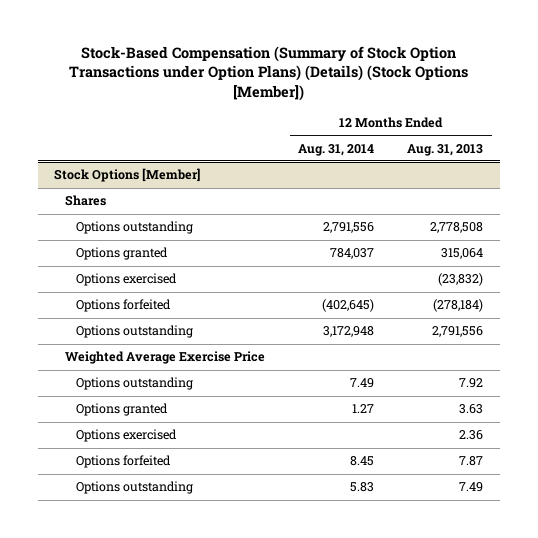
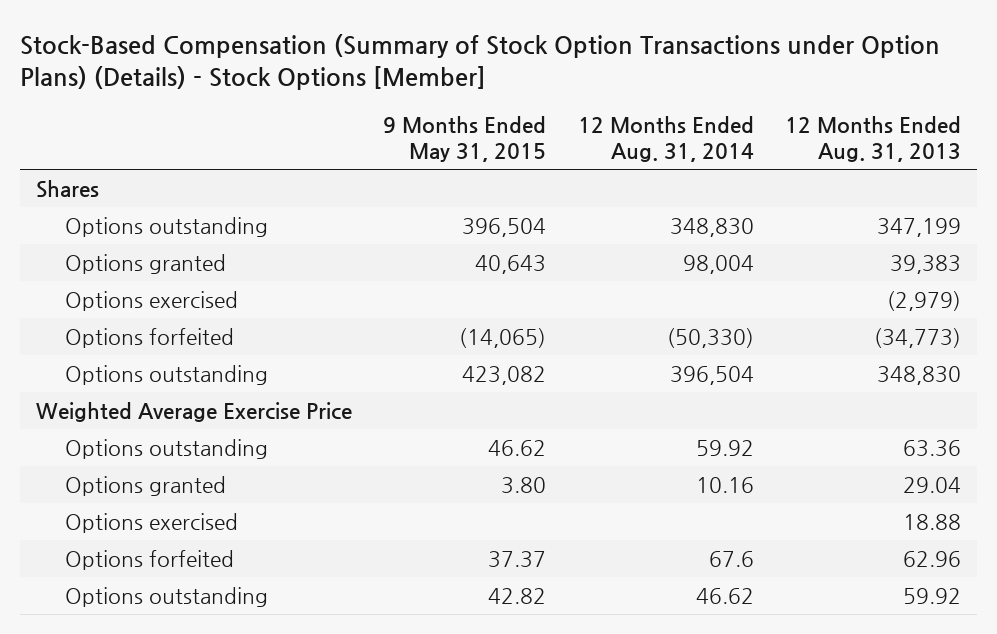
- Stock-Based Compensation (Summary of Stock Option Transactions under Option Plans) (Details) (Stock Options [Member])
+ Stock-Based Compensation (Summary of Stock Option Transactions under Option Plans) (Details) - Stock Options [Member]
- | 12 Months Ended Aug. 31, 2014 | 12 Months Ended Aug. 31, 2013
+ | 9 Months Ended May 31, 2015 | 12 Months Ended Aug. 31, 2014 | 12 Months Ended Aug. 31, 2013
- Stock Options [Member]
- Options outstanding | 2,791,556 | 2,778,508
- Options granted | 784,037 | 315,064
- Options exercised | | (23,832)
- Options forfeited | (402,645) | (278,184)
- Options outstanding | 3,172,948 | 2,791,556
+ Options outstanding | 396,504 | 348,830 | 347,199
+ Options granted | 40,643 | 98,004 | 39,383
+ Options exercised | | | (2,979)
+ Options forfeited | (14,065) | (50,330) | (34,773)
+ Options outstanding | 423,082 | 396,504 | 348,830
- Options outstanding | 7.49 | 7.92
- Options granted | 1.27 | 3.63
- Options exercised | | 2.36
- Options forfeited | 8.45 | 7.87
- Options outstanding | 5.83 | 7.49
+ Options outstanding | 46.62 | 59.92 | 63.36
+ Options granted | 3.80 | 10.16 | 29.04
+ Options exercised | | | 18.88
+ Options forfeited | 37.37 | 67.6 | 62.96
+ Options outstanding | 42.82 | 46.62 | 59.92

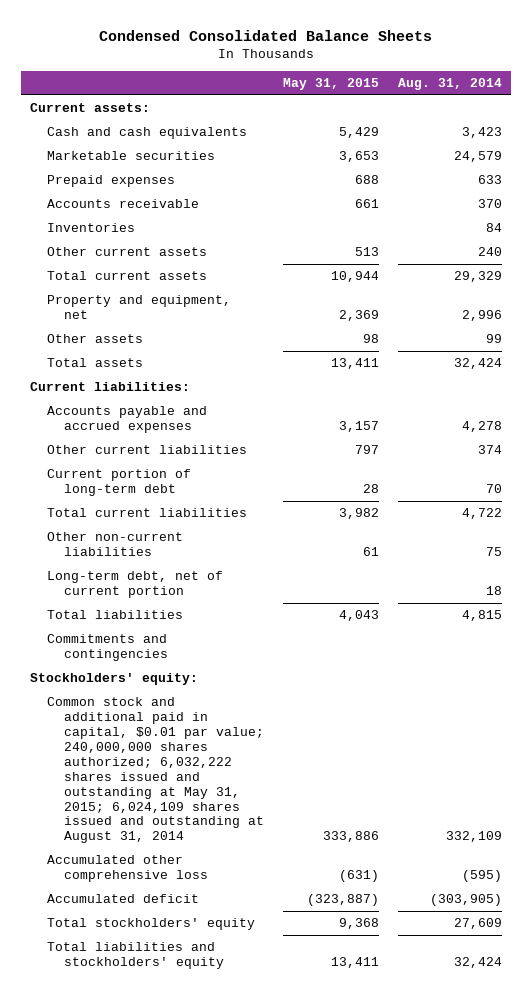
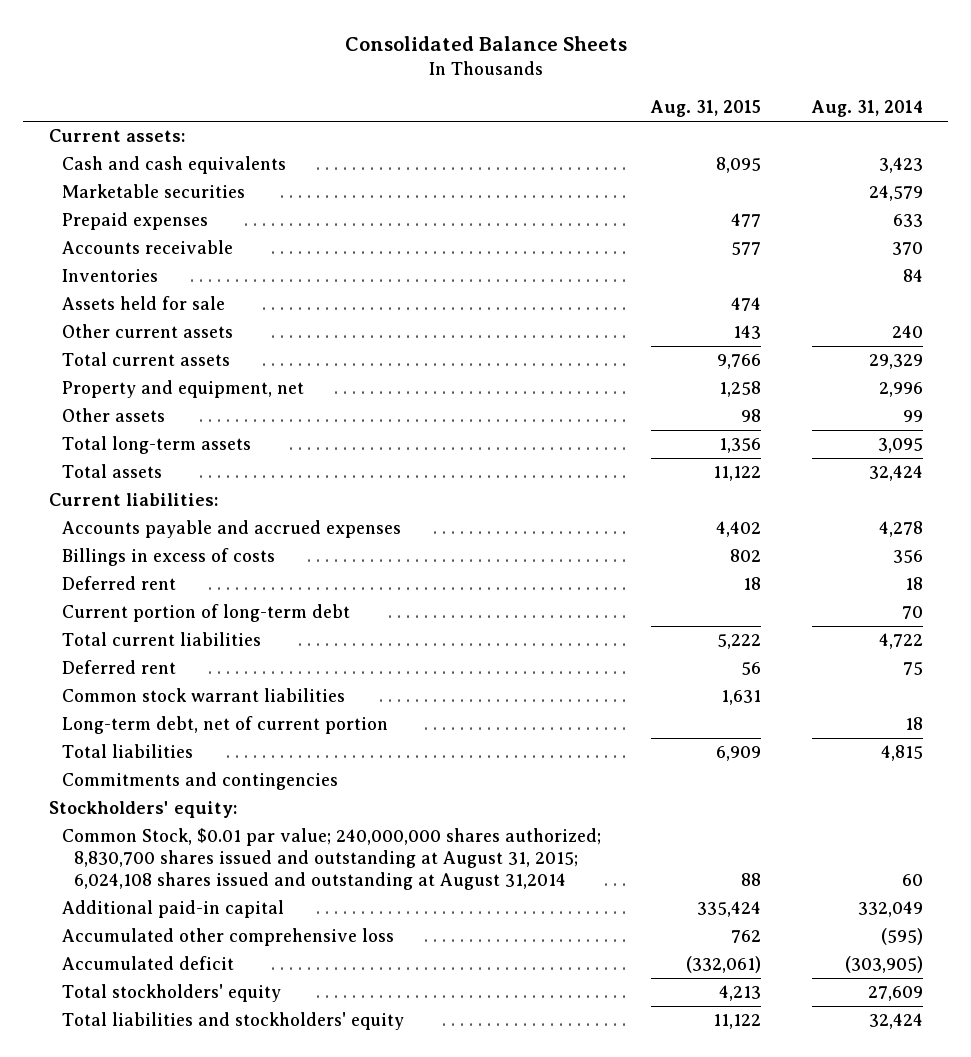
- Condensed Consolidated Balance Sheets
+ Consolidated Balance Sheets
- | May 31, 2015 | Aug. 31, 2014
+ | Aug. 31, 2015 | Aug. 31, 2014
+ Assets held for sale | 474 |
+ Total long-term assets | 1,356 | 3,095
- Other current liabilities | 797 | 374
+ Billings in excess of costs | 802 | 356
+ Deferred rent | 18 | 18
- Other non-current liabilities | 61 | 75
+ Deferred rent | 56 | 75
+ Common stock warrant liabilities | 1,631 |
- Common stock and additional paid in capital, $0.01 par value; 240,000,000 shares authorized; 6,032,222 shares issued and outstanding at May 31, 2015; 6,024,109 shares issued and outstanding at August 31, 2014 | 333,886 | 332,109
+ Common Stock, $0.01 par value; 240,000,000 shares authorized; 8,830,700 shares issued and outstanding at August 31, 2015; 6,024,108 shares issued and outstanding at August 31,2014 | 88 | 60
+ Additional paid-in capital | 335,424 | 332,049

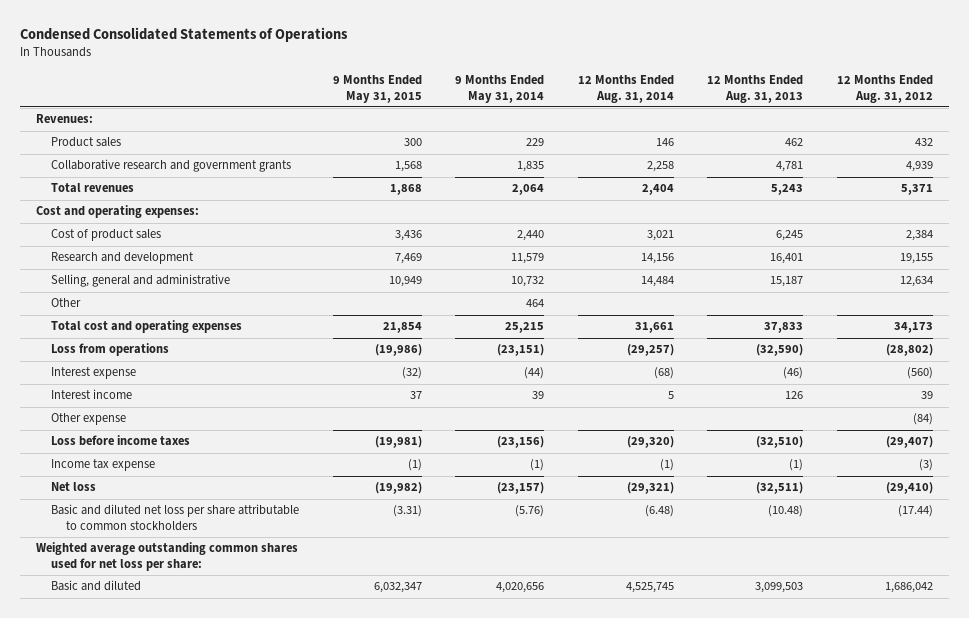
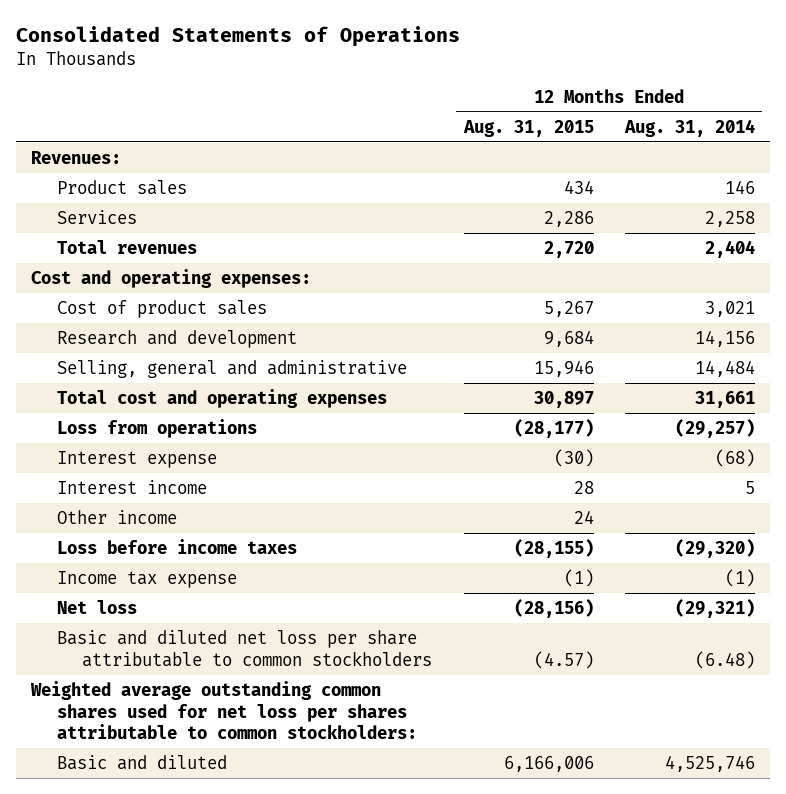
- Condensed Consolidated Statements of Operations
+ Consolidated Statements of Operations
- | 9 Months Ended May 31, 2015 | 9 Months Ended May 31, 2014 | 12 Months Ended Aug. 31, 2014 | 12 Months Ended Aug. 31, 2013 | 12 Months Ended Aug. 31, 2012
+ | 12 Months Ended Aug. 31, 2015 | 12 Months Ended Aug. 31, 2014
- Collaborative research and government grants | 1,568 | 1,835 | 2,258 | 4,781 | 4,939
+ Services | 2,286 | 2,258
- Other | | 464 | | |
- Other expense | | | | | (84)
+ Other income | 24 |
- Weighted average outstanding common shares used for net loss per share:
- Basic and diluted | 6,032,347 | 4,020,656 | 4,525,745 | 3,099,503 | 1,686,042
+ Weighted average outstanding common shares used for net loss per shares attributable to common stockholders:
+ Basic and diluted | 6,166,006 | 4,525,746

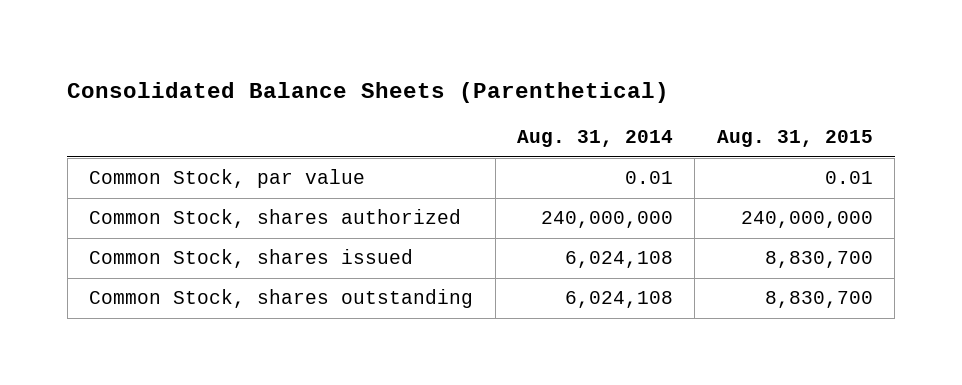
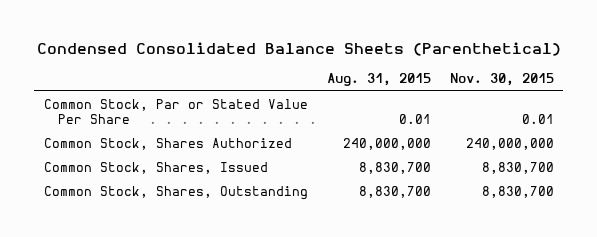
- Consolidated Balance Sheets (Parenthetical)
+ Condensed Consolidated Balance Sheets (Parenthetical)
- | Aug. 31, 2014 | Aug. 31, 2015
+ | Aug. 31, 2015 | Nov. 30, 2015
- Common Stock, par value | 0.01 | 0.01
- Common Stock, shares authorized | 240,000,000 | 240,000,000
- Common Stock, shares issued | 6,024,108 | 8,830,700
- Common Stock, shares outstanding | 6,024,108 | 8,830,700
+ Common Stock, Par or Stated Value Per Share | 0.01 | 0.01
+ Common Stock, Shares Authorized | 240,000,000 | 240,000,000
+ Common Stock, Shares, Issued | 8,830,700 | 8,830,700
+ Common Stock, Shares, Outstanding | 8,830,700 | 8,830,700

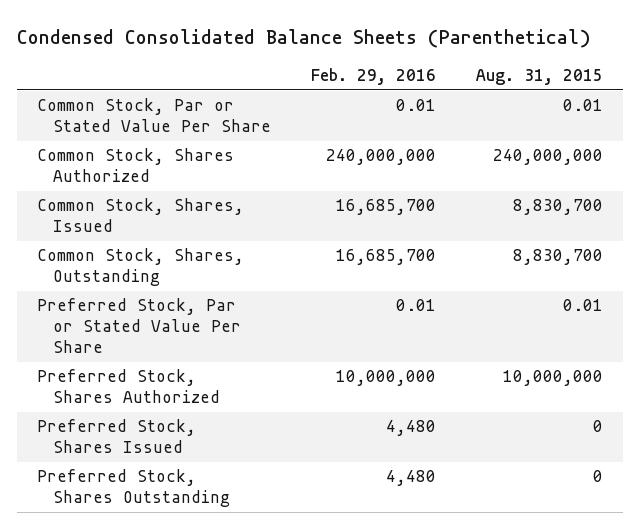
- | Aug. 31, 2015 | Nov. 30, 2015
+ | Feb. 29, 2016 | Aug. 31, 2015
+ Preferred Stock, Par or Stated Value Per Share | 0.01 | 0.01
+ Preferred Stock, Shares Authorized | 10,000,000 | 10,000,000
+ Preferred Stock, Shares Issued | 4,480 | 0
+ Preferred Stock, Shares Outstanding | 4,480 | 0

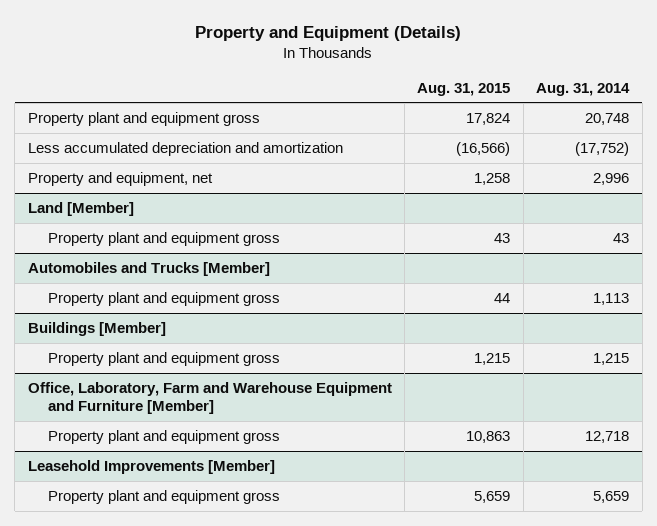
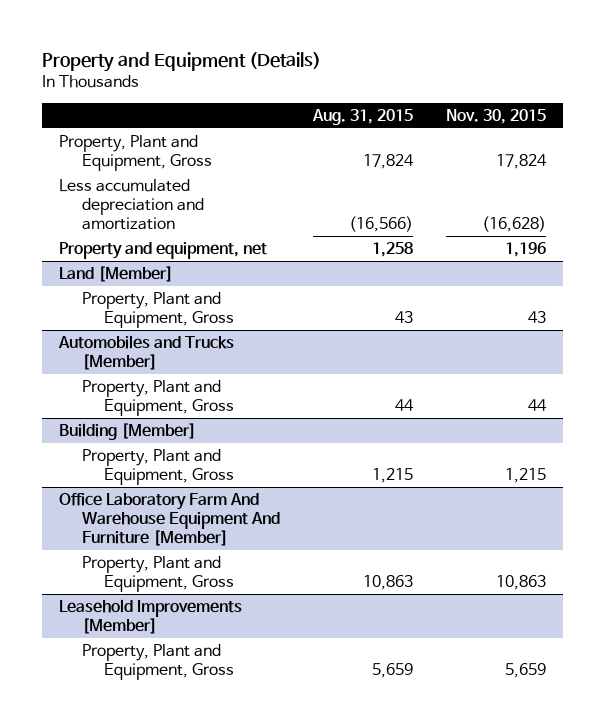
- | Aug. 31, 2015 | Aug. 31, 2014
+ | Aug. 31, 2015 | Nov. 30, 2015
- Property plant and equipment gross | 17,824 | 20,748
+ Property, Plant and Equipment, Gross | 17,824 | 17,824
@ Land [Member]
- Property plant and equipment gross | 43 | 43
+ Property, Plant and Equipment, Gross | 43 | 43
@ Automobiles and Trucks [Member]
- Property plant and equipment gross | 44 | 1,113
- Buildings [Member]
- Property plant and equipment gross | 1,215 | 1,215
- Office, Laboratory, Farm and Warehouse Equipment and Furniture [Member]
- Property plant and equipment gross | 10,863 | 12,718
@ Automobiles and Trucks [Member]
+ Property, Plant and Equipment, Gross | 44 | 44
+ Building [Member]
+ Property, Plant and Equipment, Gross | 1,215 | 1,215
+ Office Laboratory Farm And Warehouse Equipment And Furniture [Member]
+ Property, Plant and Equipment, Gross | 10,863 | 10,863
@ Leasehold Improvements [Member]
- Property plant and equipment gross | 5,659 | 5,659
+ Property, Plant and Equipment, Gross | 5,659 | 5,659

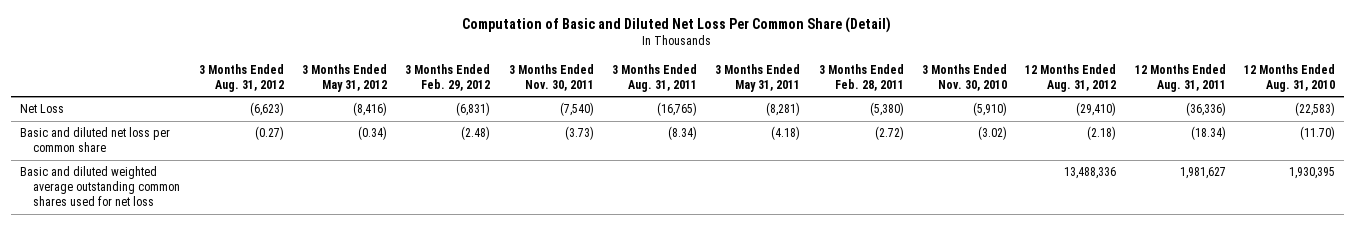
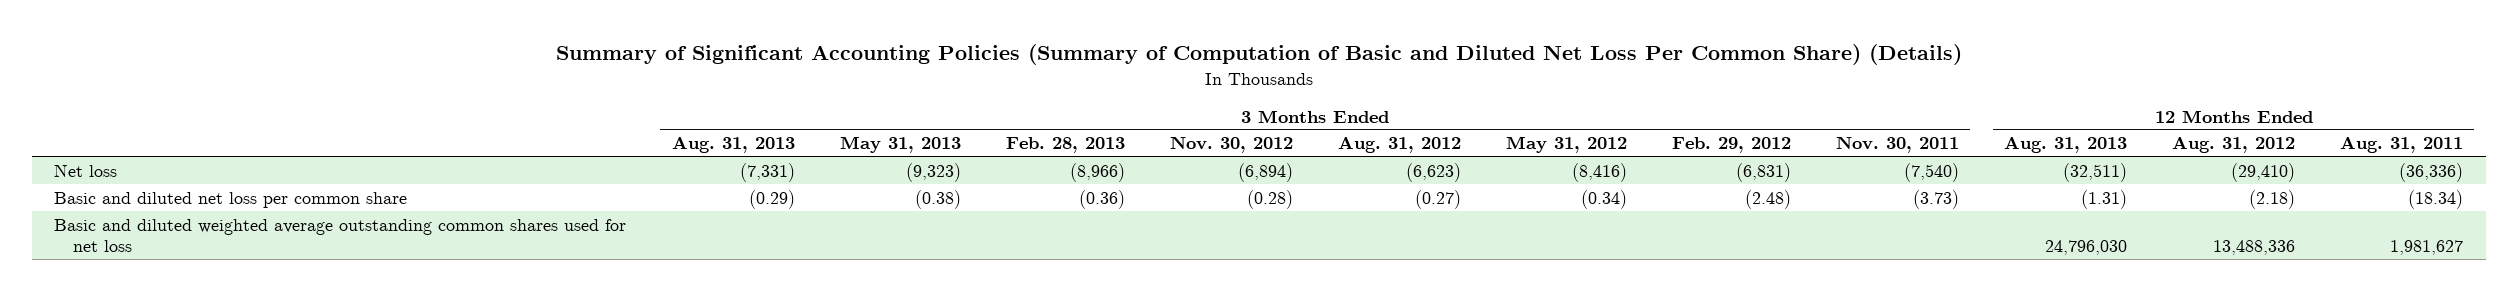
- Computation of Basic and Diluted Net Loss Per Common Share (Detail)
+ Summary of Significant Accounting Policies (Summary of Computation of Basic and Diluted Net Loss Per Common Share) (Details)
- | 3 Months Ended Aug. 31, 2012 | 3 Months Ended May 31, 2012 | 3 Months Ended Feb. 29, 2012 | 3 Months Ended Nov. 30, 2011 | 3 Months Ended Aug. 31, 2011 | 3 Months Ended May 31, 2011 | 3 Months Ended Feb. 28, 2011 | 3 Months Ended Nov. 30, 2010 | 12 Months Ended Aug. 31, 2012 | 12 Months Ended Aug. 31, 2011 | 12 Months Ended Aug. 31, 2010
+ | 3 Months Ended Aug. 31, 2013 | 3 Months Ended May 31, 2013 | 3 Months Ended Feb. 28, 2013 | 3 Months Ended Nov. 30, 2012 | 3 Months Ended Aug. 31, 2012 | 3 Months Ended May 31, 2012 | 3 Months Ended Feb. 29, 2012 | 3 Months Ended Nov. 30, 2011 | 12 Months Ended Aug. 31, 2013 | 12 Months Ended Aug. 31, 2012 | 12 Months Ended Aug. 31, 2011
- Net Loss | (6,623) | (8,416) | (6,831) | (7,540) | (16,765) | (8,281) | (5,380) | (5,910) | (29,410) | (36,336) | (22,583)
+ Net loss | (7,331) | (9,323) | (8,966) | (6,894) | (6,623) | (8,416) | (6,831) | (7,540) | (32,511) | (29,410) | (36,336)

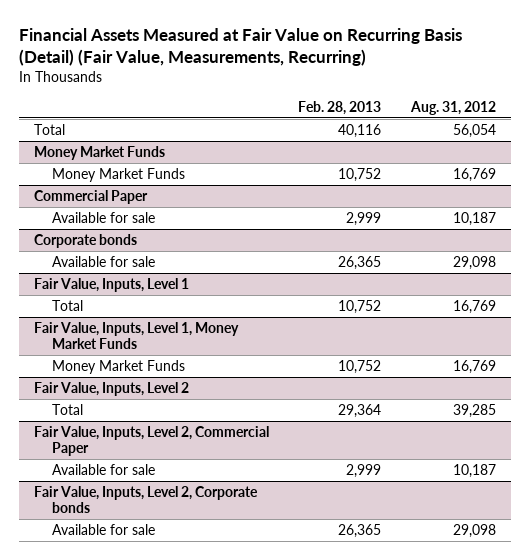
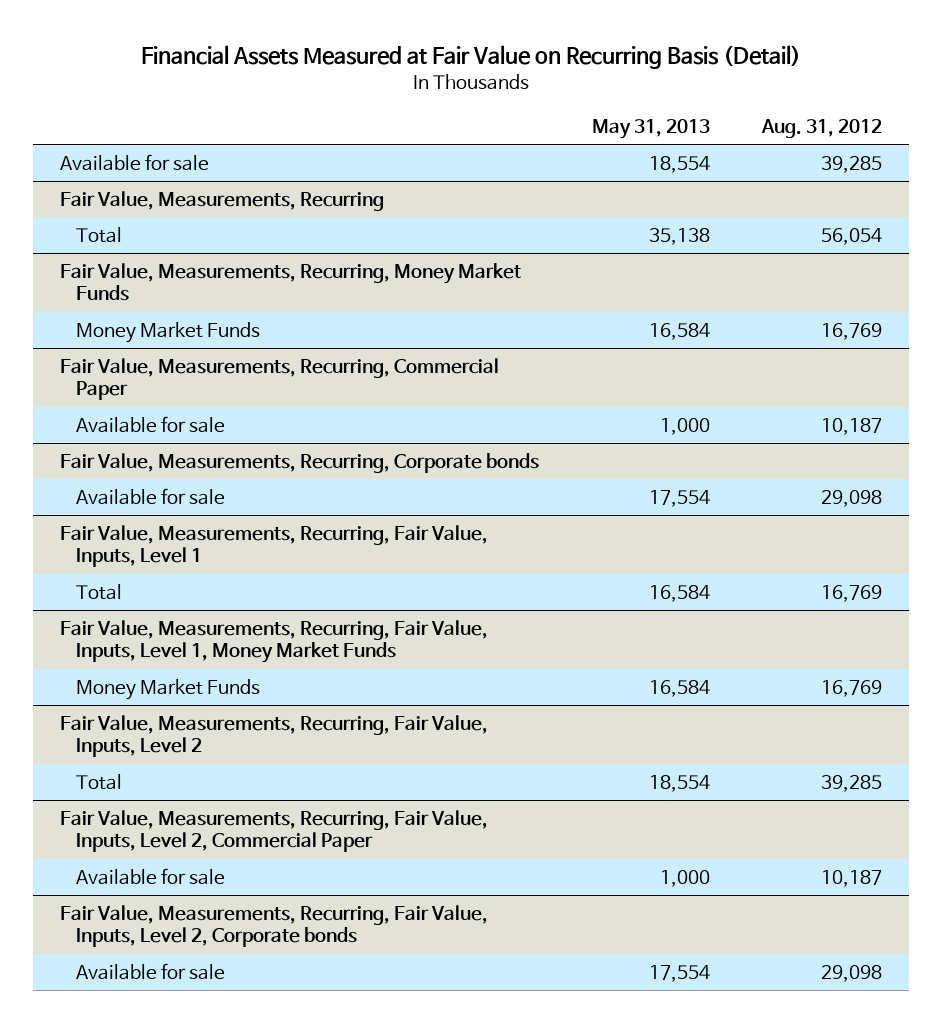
- Financial Assets Measured at Fair Value on Recurring Basis (Detail) (Fair Value, Measurements, Recurring)
+ Financial Assets Measured at Fair Value on Recurring Basis (Detail)
- | Feb. 28, 2013 | Aug. 31, 2012
+ | May 31, 2013 | Aug. 31, 2012
+ Available for sale | 18,554 | 39,285
+ Fair Value, Measurements, Recurring
- Money Market Funds
+ Fair Value, Measurements, Recurring, Money Market Funds
- Commercial Paper
+ Fair Value, Measurements, Recurring, Commercial Paper
- Corporate bonds
+ Fair Value, Measurements, Recurring, Corporate bonds
- Fair Value, Inputs, Level 1
+ Fair Value, Measurements, Recurring, Fair Value, Inputs, Level 1
- Fair Value, Inputs, Level 1, Money Market Funds
+ Fair Value, Measurements, Recurring, Fair Value, Inputs, Level 1, Money Market Funds
- Fair Value, Inputs, Level 2
+ Fair Value, Measurements, Recurring, Fair Value, Inputs, Level 2
- Fair Value, Inputs, Level 2, Commercial Paper
+ Fair Value, Measurements, Recurring, Fair Value, Inputs, Level 2, Commercial Paper
- Fair Value, Inputs, Level 2, Corporate bonds
+ Fair Value, Measurements, Recurring, Fair Value, Inputs, Level 2, Corporate bonds

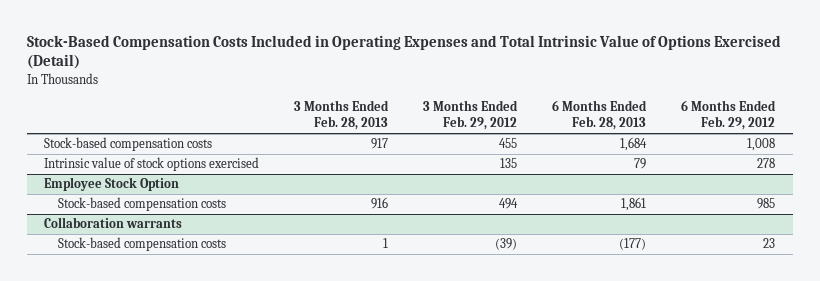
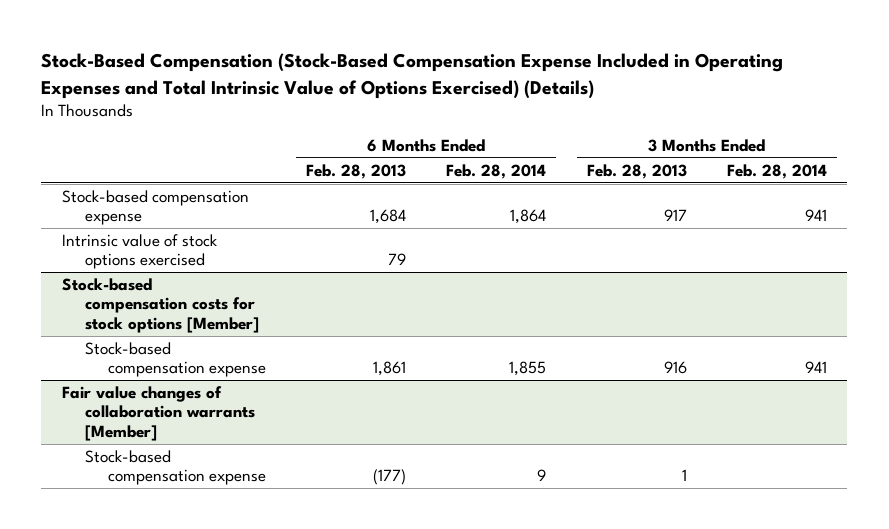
- Stock-Based Compensation Costs Included in Operating Expenses and Total Intrinsic Value of Options Exercised (Detail)
+ Stock-Based Compensation (Stock-Based Compensation Expense Included in Operating Expenses and Total Intrinsic Value of Options Exercised) (Details)
- | 3 Months Ended Feb. 28, 2013 | 3 Months Ended Feb. 29, 2012 | 6 Months Ended Feb. 28, 2013 | 6 Months Ended Feb. 29, 2012
+ | 6 Months Ended Feb. 28, 2013 | 6 Months Ended Feb. 28, 2014 | 3 Months Ended Feb. 28, 2013 | 3 Months Ended Feb. 28, 2014
- Stock-based compensation costs | 917 | 455 | 1,684 | 1,008
+ Stock-based compensation expense | 1,684 | 1,864 | 917 | 941
- Employee Stock Option
- Stock-based compensation costs | 916 | 494 | 1,861 | 985
- Collaboration warrants
- Stock-based compensation costs | 1 | (39) | (177) | 23
+ Stock-based compensation costs for stock options [Member]
+ Stock-based compensation expense | 1,861 | 1,855 | 916 | 941
+ Fair value changes of collaboration warrants [Member]
+ Stock-based compensation expense | (177) | 9 | 1 |

